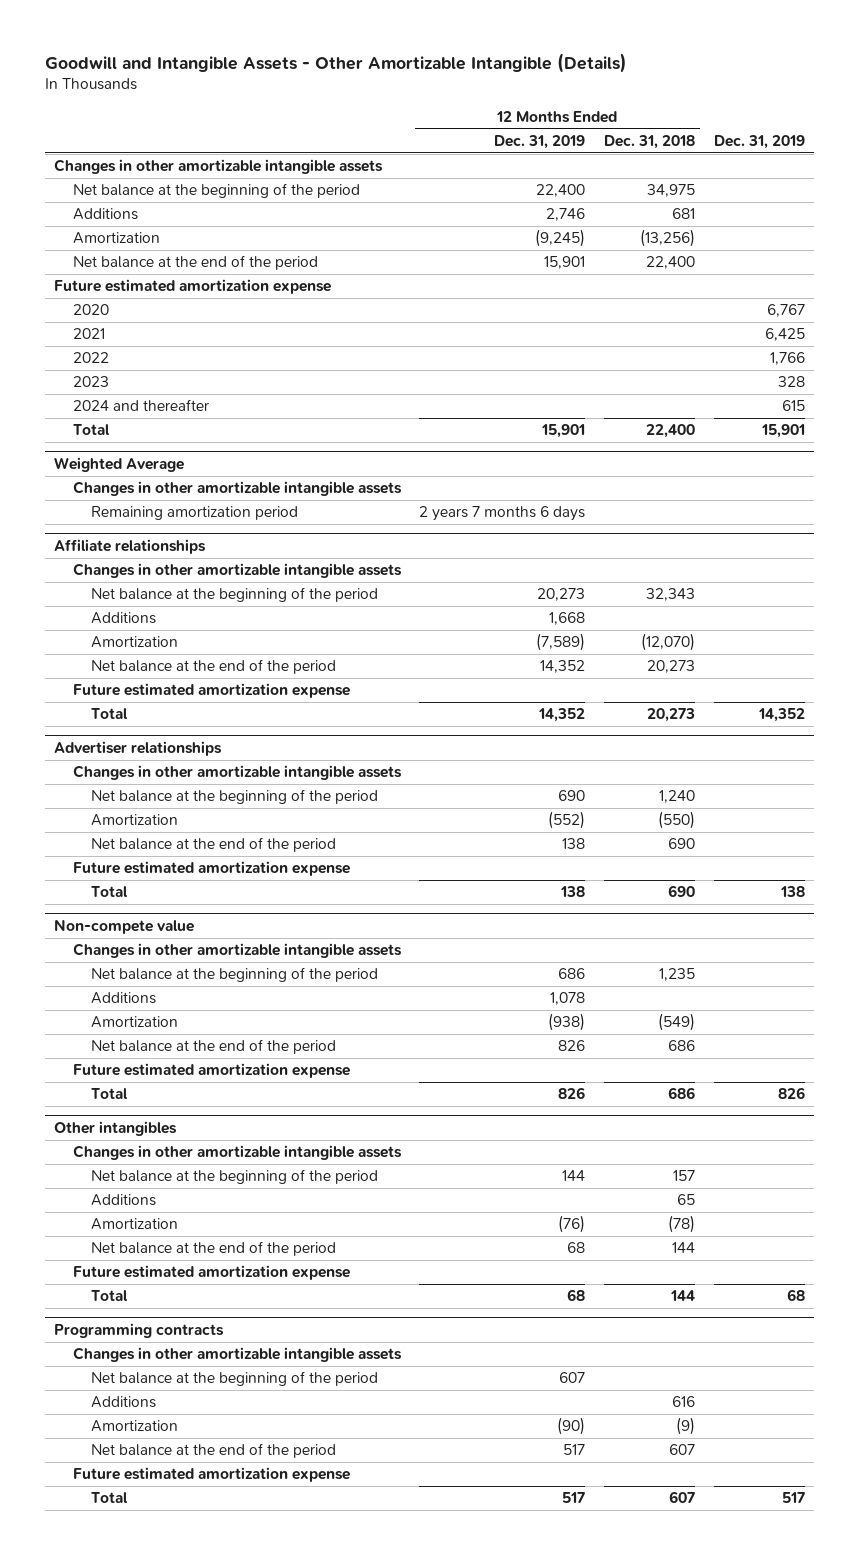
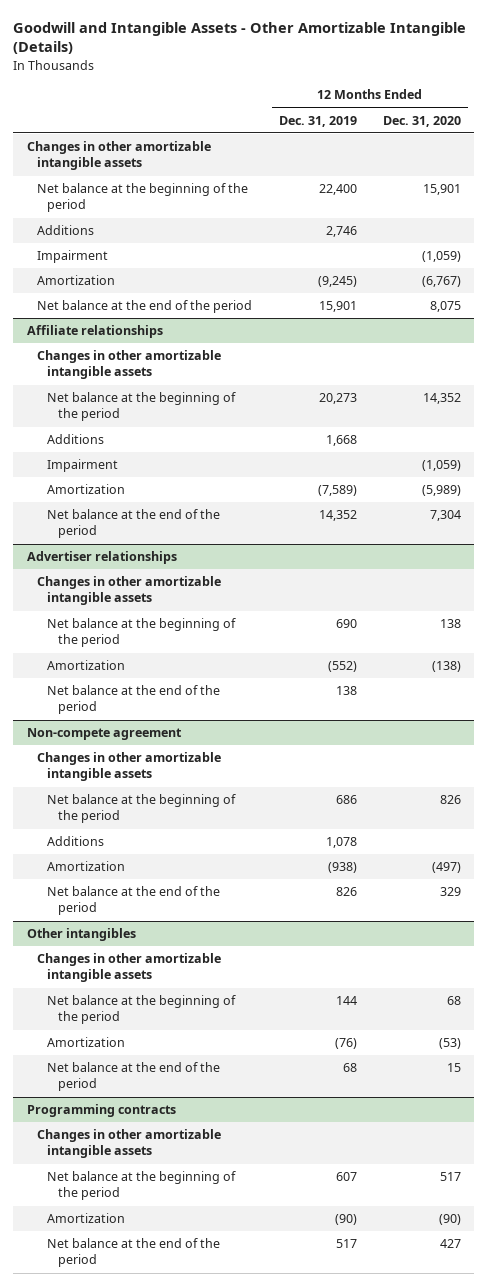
- | 12 Months Ended Dec. 31, 2019 | 12 Months Ended Dec. 31, 2018 | Dec. 31, 2019
+ | 12 Months Ended Dec. 31, 2019 | 12 Months Ended Dec. 31, 2020
+ Impairment | | (1,059)
- Future estimated amortization expense
- 2020 | | | 6,767
- 2021 | | | 6,425
- 2022 | | | 1,766
- 2023 | | | 328
- 2024 and thereafter | | | 615
- Total | 15,901 | 22,400 | 15,901
- Weighted Average
- Changes in other amortizable intangible assets
- Remaining amortization period | 2 years 7 months 6 days | |
@ Affiliate relationships
+ Impairment | | (1,059)
- Future estimated amortization expense
- Total | 14,352 | 20,273 | 14,352
@ Advertiser relationships
- Future estimated amortization expense
- Total | 138 | 690 | 138
- Non-compete value
+ Non-compete agreement
- Future estimated amortization expense
- Total | 826 | 686 | 826
@ Other intangibles
- Additions | | 65 |
- Future estimated amortization expense
- Total | 68 | 144 | 68
@ Programming contracts
- Additions | | 616 |
- Future estimated amortization expense
- Total | 517 | 607 | 517

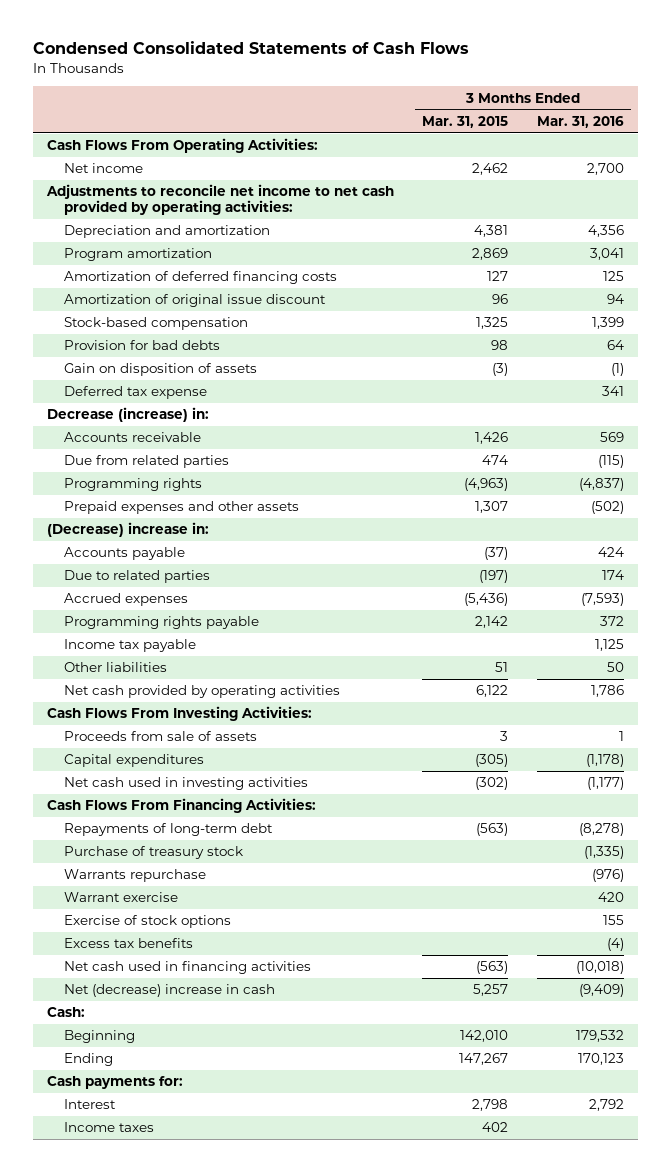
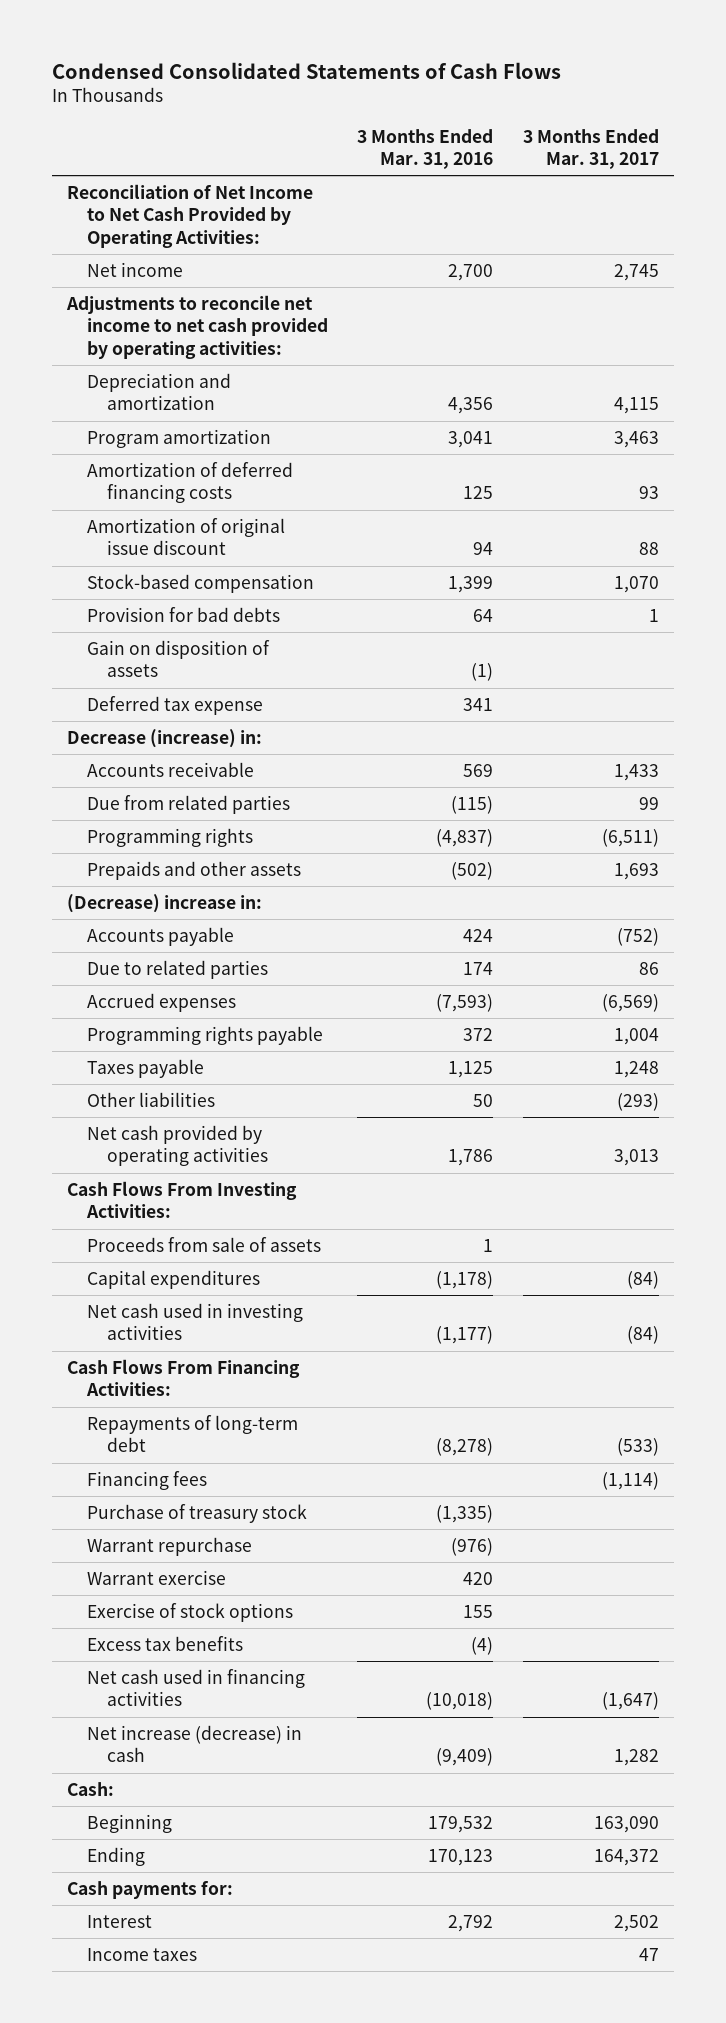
- | 3 Months Ended Mar. 31, 2015 | 3 Months Ended Mar. 31, 2016
+ | 3 Months Ended Mar. 31, 2016 | 3 Months Ended Mar. 31, 2017
- Cash Flows From Operating Activities:
+ Reconciliation of Net Income to Net Cash Provided by Operating Activities:
- Prepaid expenses and other assets | 1,307 | (502)
+ Prepaids and other assets | (502) | 1,693
- Income tax payable | | 1,125
+ Taxes payable | 1,125 | 1,248
+ Financing fees | | (1,114)
- Warrants repurchase | | (976)
+ Warrant repurchase | (976) |
- Net (decrease) increase in cash | 5,257 | (9,409)
+ Net increase (decrease) in cash | (9,409) | 1,282

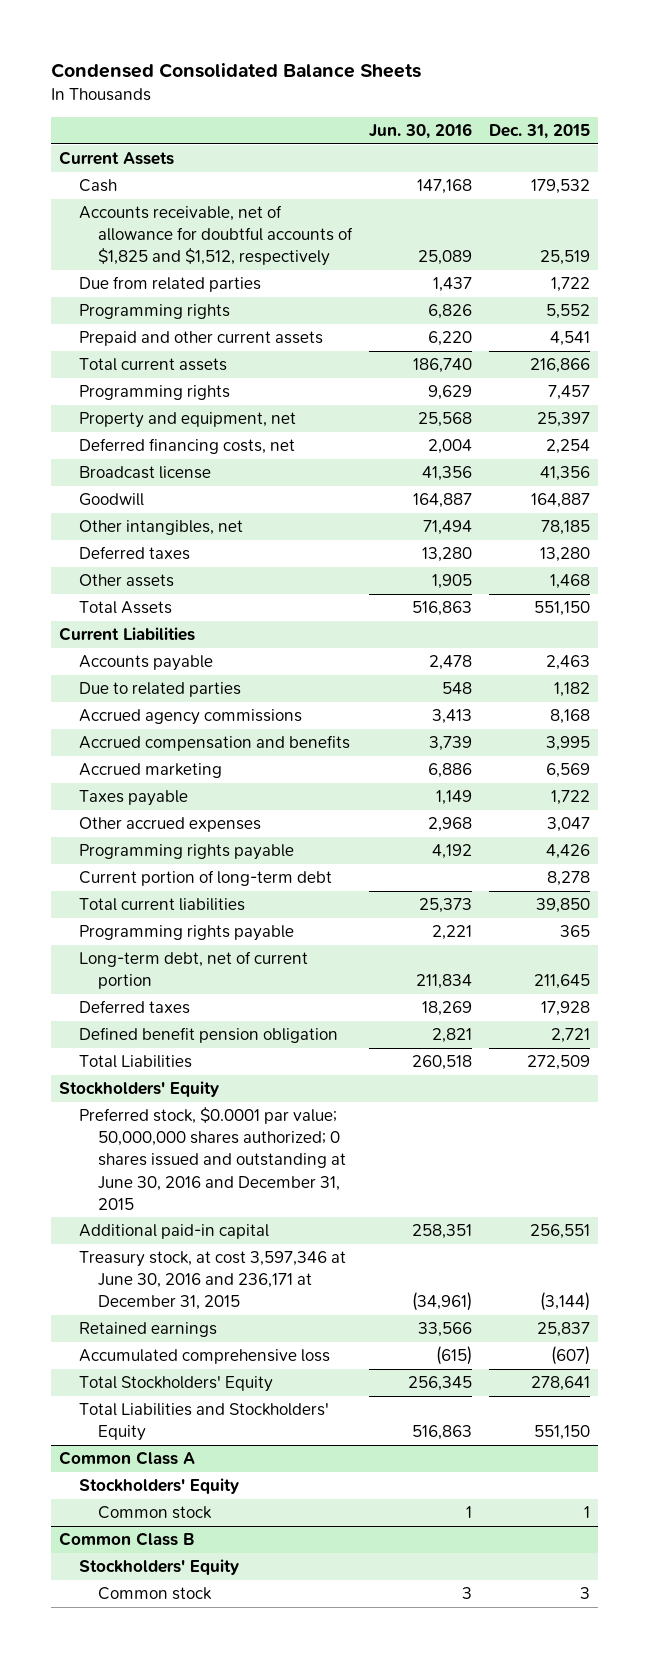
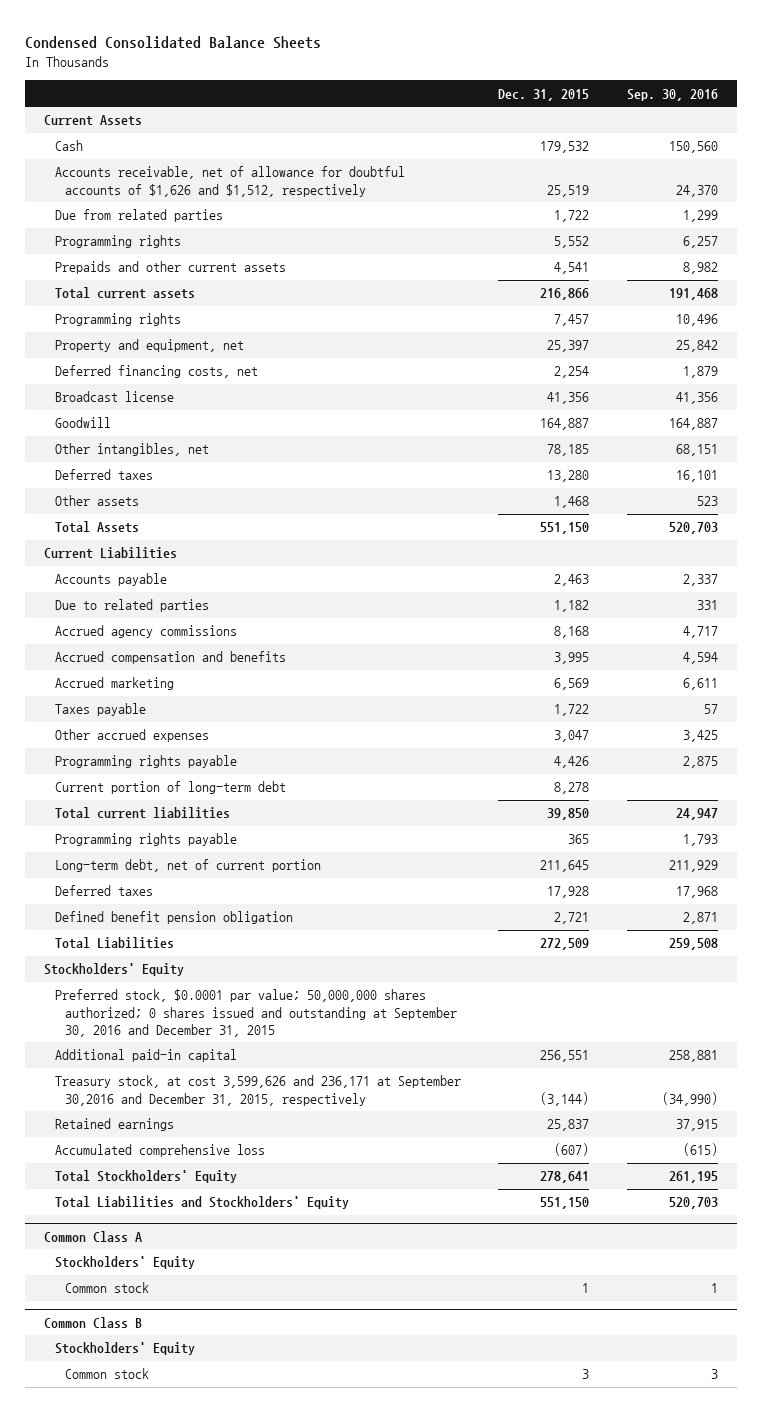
- | Jun. 30, 2016 | Dec. 31, 2015
+ | Dec. 31, 2015 | Sep. 30, 2016
- Accounts receivable, net of allowance for doubtful accounts of $1,825 and $1,512, respectively | 25,089 | 25,519
+ Accounts receivable, net of allowance for doubtful accounts of $1,626 and $1,512, respectively | 25,519 | 24,370
- Prepaid and other current assets | 6,220 | 4,541
+ Prepaids and other current assets | 4,541 | 8,982
- Preferred stock, $0.0001 par value; 50,000,000 shares authorized; 0 shares issued and outstanding at June 30, 2016 and December 31, 2015
+ Preferred stock, $0.0001 par value; 50,000,000 shares authorized; 0 shares issued and outstanding at September 30, 2016 and December 31, 2015
- Treasury stock, at cost 3,597,346 at June 30, 2016 and 236,171 at December 31, 2015 | (34,961) | (3,144)
+ Treasury stock, at cost 3,599,626 and 236,171 at September 30,2016 and December 31, 2015, respectively | (3,144) | (34,990)

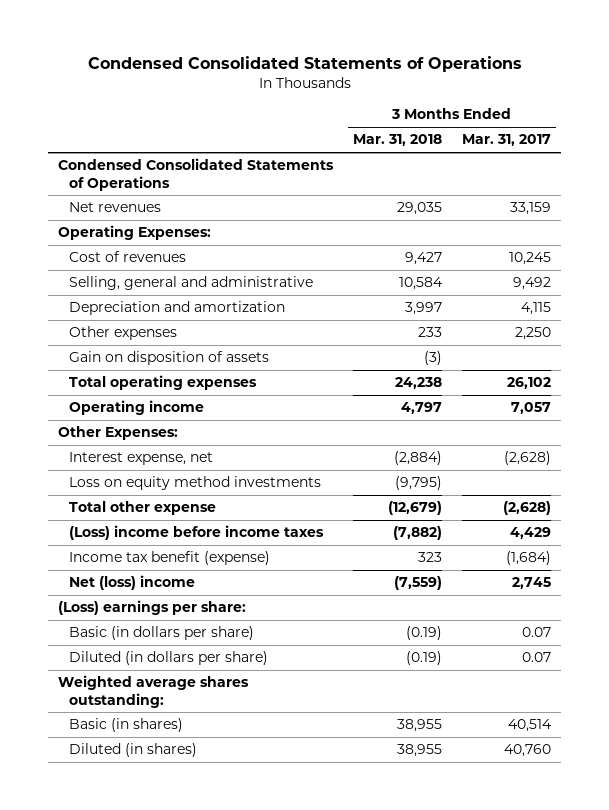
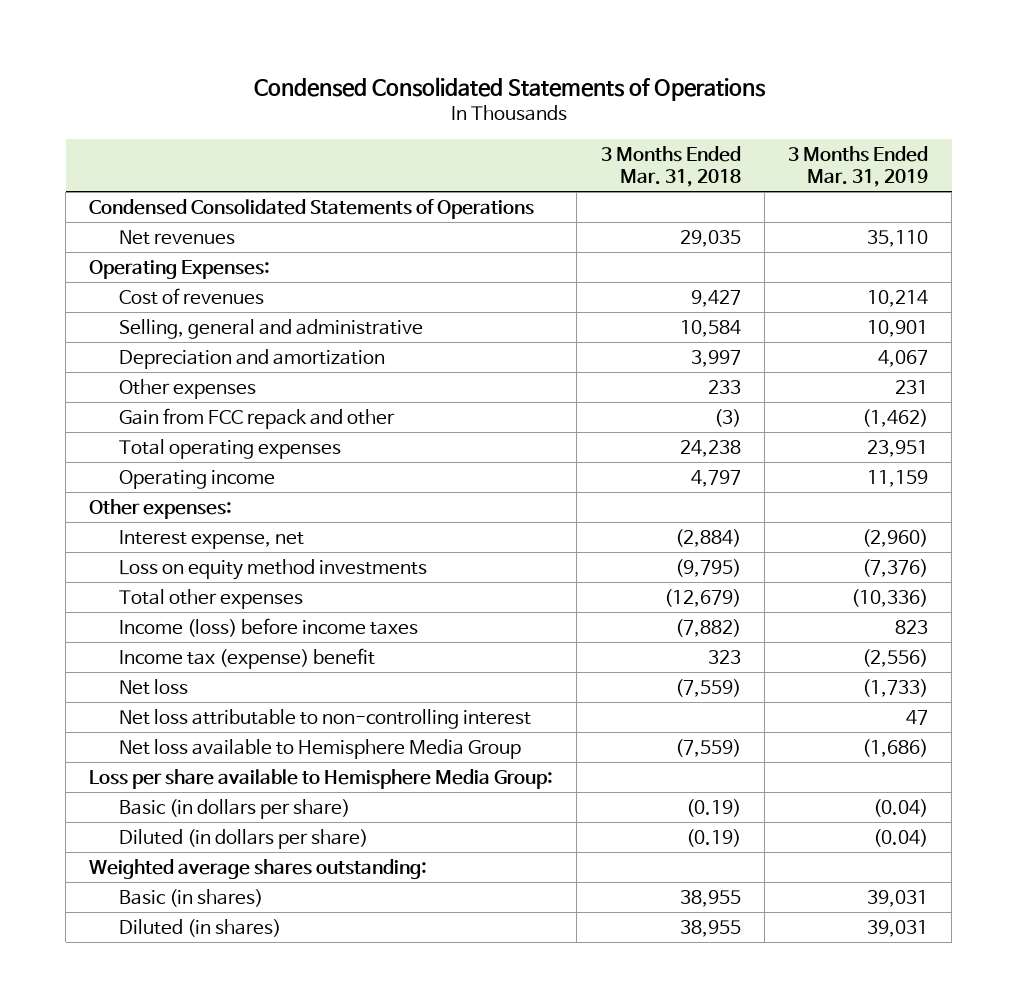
- | 3 Months Ended Mar. 31, 2018 | 3 Months Ended Mar. 31, 2017
+ | 3 Months Ended Mar. 31, 2018 | 3 Months Ended Mar. 31, 2019
- Gain on disposition of assets | (3) |
+ Gain from FCC repack and other | (3) | (1,462)
- Other Expenses:
+ Other expenses:
- Total other expense | (12,679) | (2,628)
- (Loss) income before income taxes | (7,882) | 4,429
- Income tax benefit (expense) | 323 | (1,684)
- Net (loss) income | (7,559) | 2,745
- (Loss) earnings per share:
+ Total other expenses | (12,679) | (10,336)
+ Income (loss) before income taxes | (7,882) | 823
+ Income tax (expense) benefit | 323 | (2,556)
+ Net loss | (7,559) | (1,733)
+ Net loss attributable to non-controlling interest | | 47
+ Net loss available to Hemisphere Media Group | (7,559) | (1,686)
+ Loss per share available to Hemisphere Media Group:

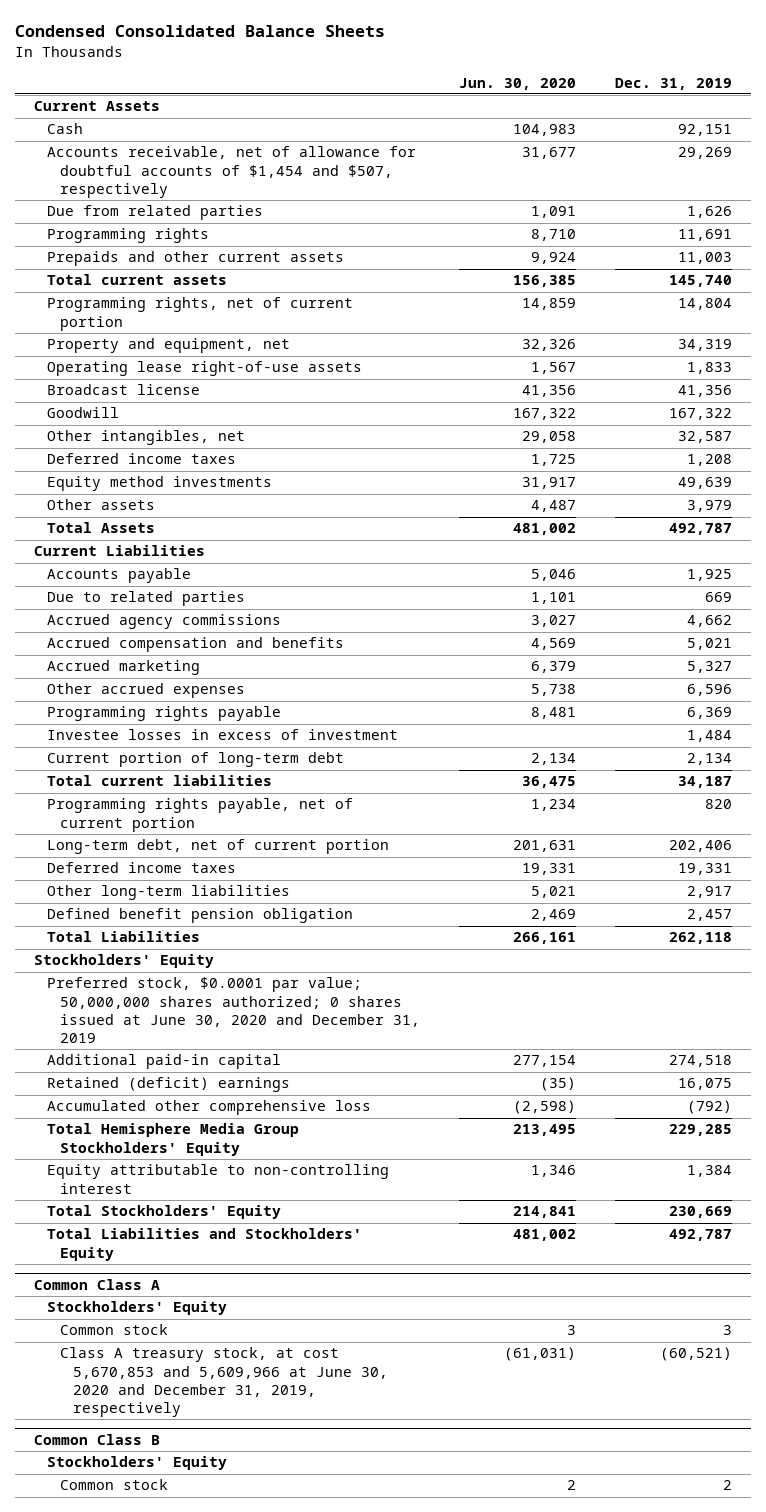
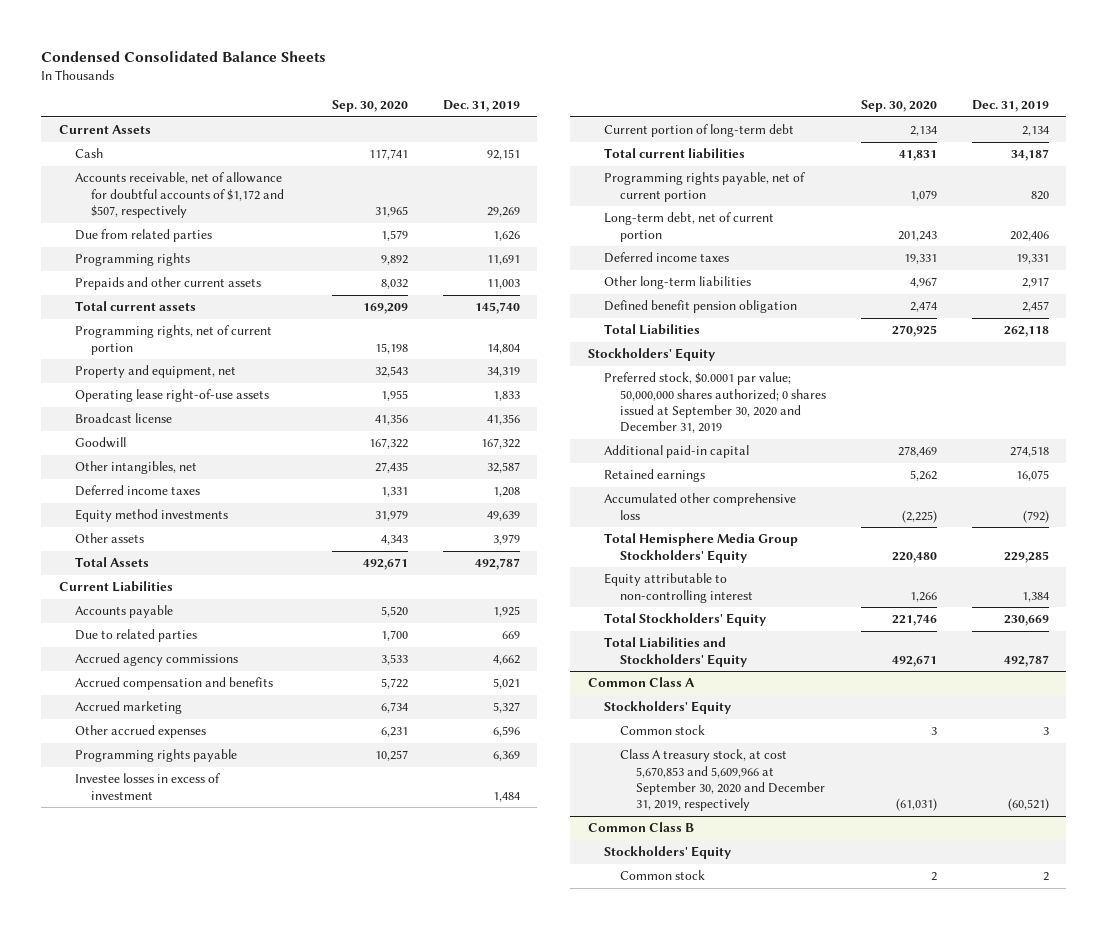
- | Jun. 30, 2020 | Dec. 31, 2019
+ | Sep. 30, 2020 | Dec. 31, 2019
- Accounts receivable, net of allowance for doubtful accounts of $1,454 and $507, respectively | 31,677 | 29,269
+ Accounts receivable, net of allowance for doubtful accounts of $1,172 and $507, respectively | 31,965 | 29,269
- Preferred stock, $0.0001 par value; 50,000,000 shares authorized; 0 shares issued at June 30, 2020 and December 31, 2019
+ Preferred stock, $0.0001 par value; 50,000,000 shares authorized; 0 shares issued at September 30, 2020 and December 31, 2019
- Retained (deficit) earnings | (35) | 16,075
+ Retained earnings | 5,262 | 16,075
@ Common Class A
- Class A treasury stock, at cost 5,670,853 and 5,609,966 at June 30, 2020 and December 31, 2019, respectively | (61,031) | (60,521)
+ Class A treasury stock, at cost 5,670,853 and 5,609,966 at September 30, 2020 and December 31, 2019, respectively | (61,031) | (60,521)

